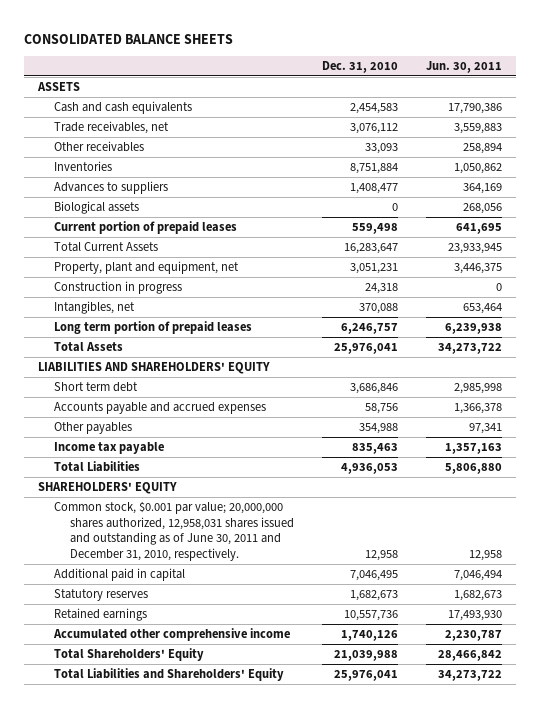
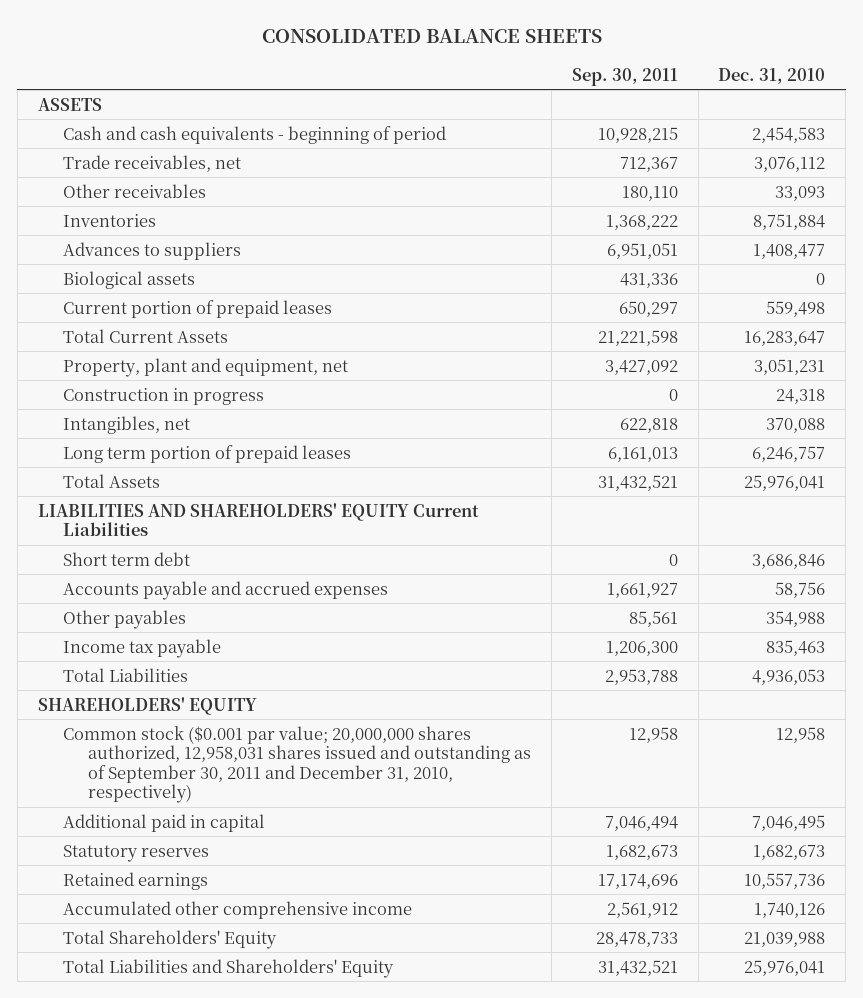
- | Dec. 31, 2010 | Jun. 30, 2011
+ | Sep. 30, 2011 | Dec. 31, 2010
- Cash and cash equivalents | 2,454,583 | 17,790,386
+ Cash and cash equivalents - beginning of period | 10,928,215 | 2,454,583
- LIABILITIES AND SHAREHOLDERS' EQUITY
+ LIABILITIES AND SHAREHOLDERS' EQUITY Current Liabilities
- Common stock, $0.001 par value; 20,000,000 shares authorized, 12,958,031 shares issued and outstanding as of June 30, 2011 and December 31, 2010, respectively. | 12,958 | 12,958
+ Common stock ($0.001 par value; 20,000,000 shares authorized, 12,958,031 shares issued and outstanding as of September 30, 2011 and December 31, 2010, respectively) | 12,958 | 12,958

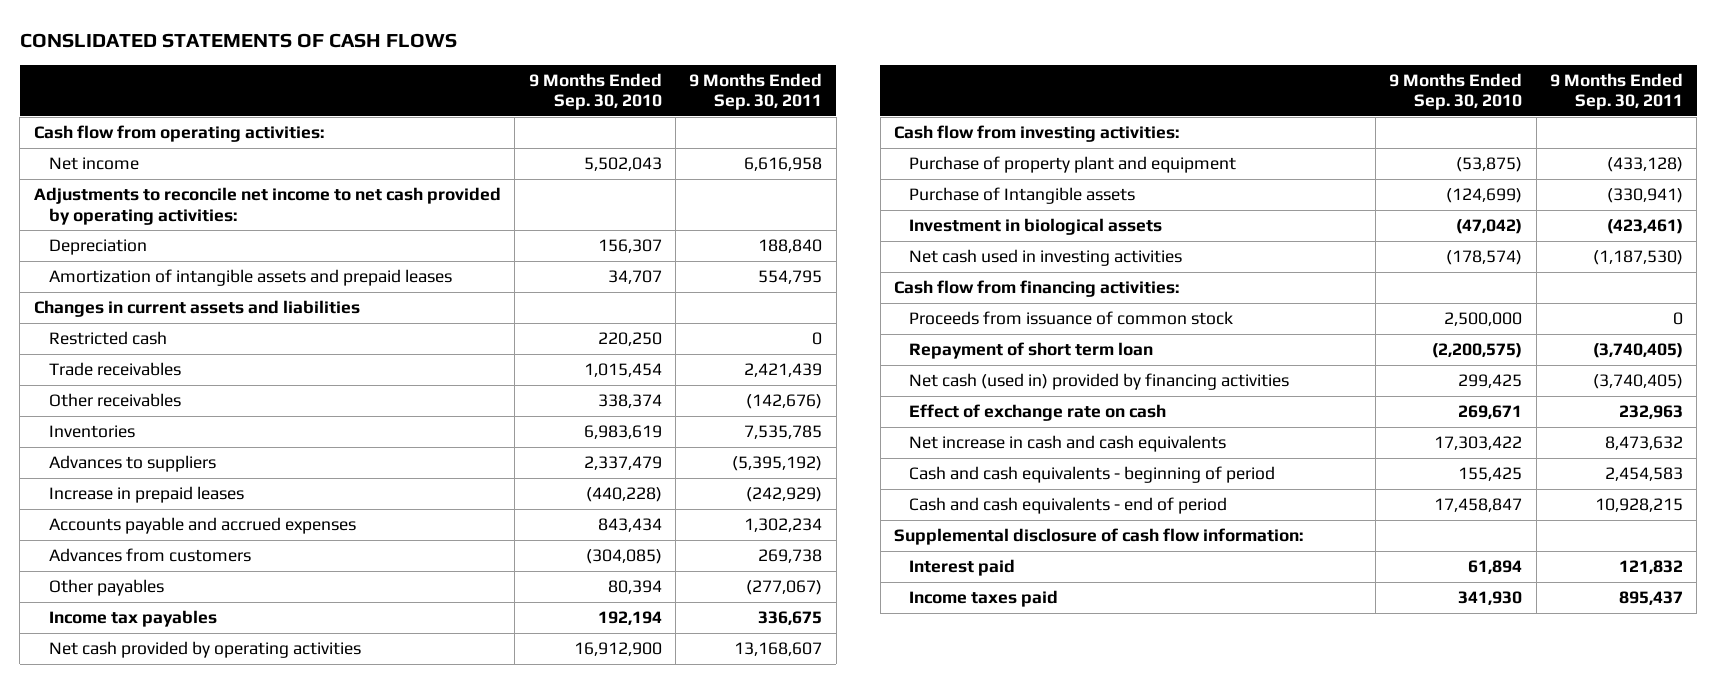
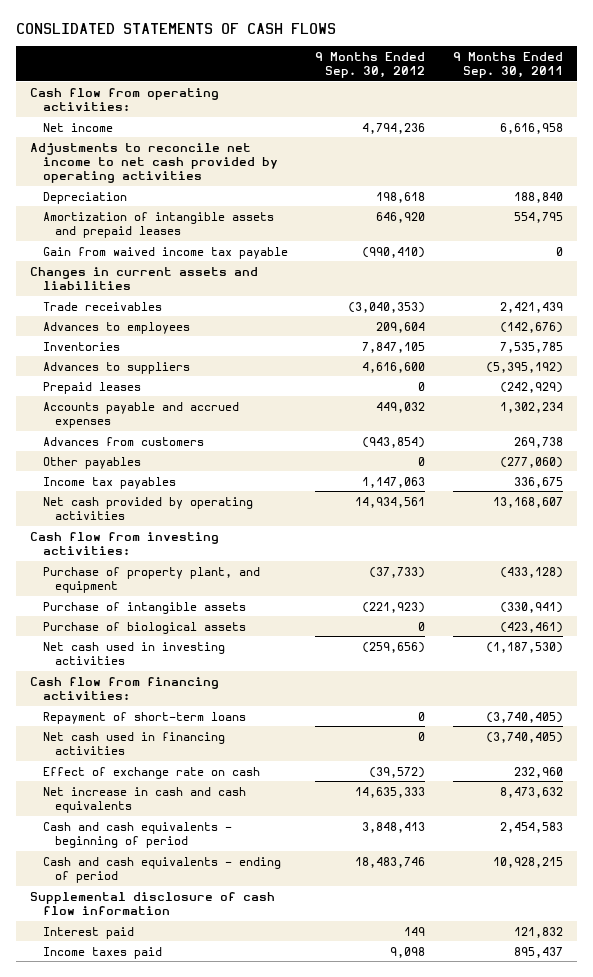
- | 9 Months Ended Sep. 30, 2010 | 9 Months Ended Sep. 30, 2011
+ | 9 Months Ended Sep. 30, 2012 | 9 Months Ended Sep. 30, 2011
- Adjustments to reconcile net income to net cash provided by operating activities:
+ Adjustments to reconcile net income to net cash provided by operating activities
+ Gain from waived income tax payable | (990,410) | 0
- Restricted cash | 220,250 | 0
- Other receivables | 338,374 | (142,676)
+ Advances to employees | 209,604 | (142,676)
- Increase in prepaid leases | (440,228) | (242,929)
+ Prepaid leases | 0 | (242,929)
- Other payables | 80,394 | (277,067)
+ Other payables | 0 | (277,060)
- Purchase of property plant and equipment | (53,875) | (433,128)
- Purchase of Intangible assets | (124,699) | (330,941)
- Investment in biological assets | (47,042) | (423,461)
+ Purchase of property plant, and equipment | (37,733) | (433,128)
+ Purchase of intangible assets | (221,923) | (330,941)
+ Purchase of biological assets | 0 | (423,461)
- Proceeds from issuance of common stock | 2,500,000 | 0
- Repayment of short term loan | (2,200,575) | (3,740,405)
- Net cash (used in) provided by financing activities | 299,425 | (3,740,405)
- Effect of exchange rate on cash | 269,671 | 232,963
+ Repayment of short-term loans | 0 | (3,740,405)
+ Net cash used in financing activities | 0 | (3,740,405)
+ Effect of exchange rate on cash | (39,572) | 232,960
- Cash and cash equivalents - end of period | 17,458,847 | 10,928,215
- Supplemental disclosure of cash flow information:
+ Cash and cash equivalents - ending of period | 18,483,746 | 10,928,215
+ Supplemental disclosure of cash flow information

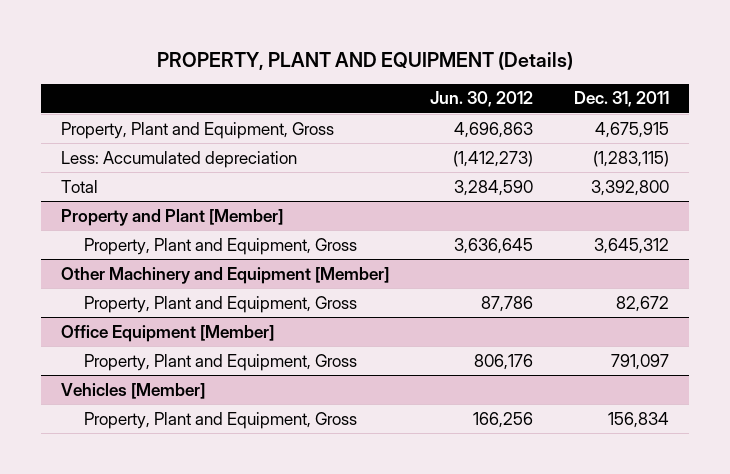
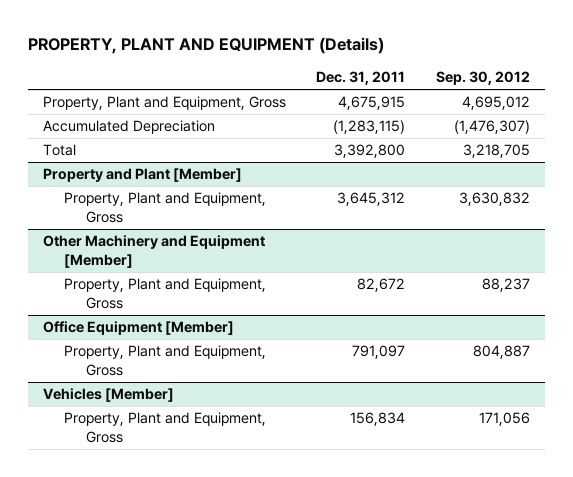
- | Jun. 30, 2012 | Dec. 31, 2011
+ | Dec. 31, 2011 | Sep. 30, 2012
- Less: Accumulated depreciation | (1,412,273) | (1,283,115)
+ Accumulated Depreciation | (1,283,115) | (1,476,307)

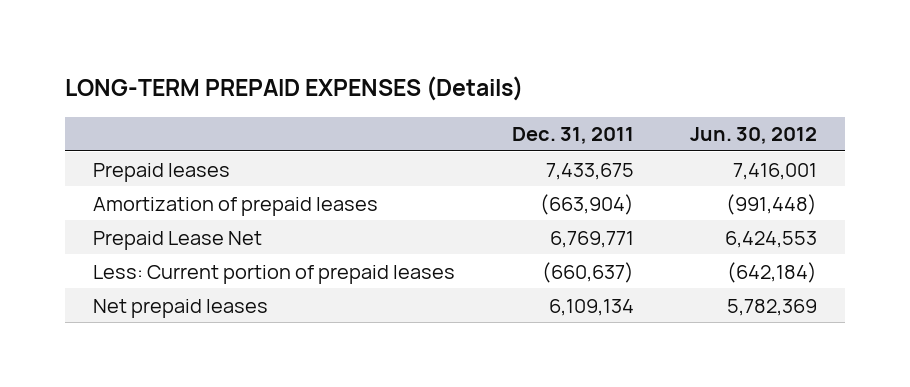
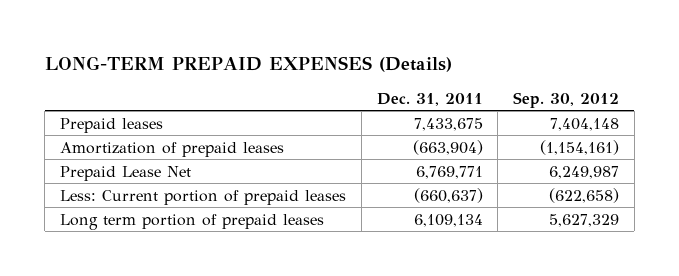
- | Dec. 31, 2011 | Jun. 30, 2012
+ | Dec. 31, 2011 | Sep. 30, 2012
- Net prepaid leases | 6,109,134 | 5,782,369
+ Long term portion of prepaid leases | 6,109,134 | 5,627,329

